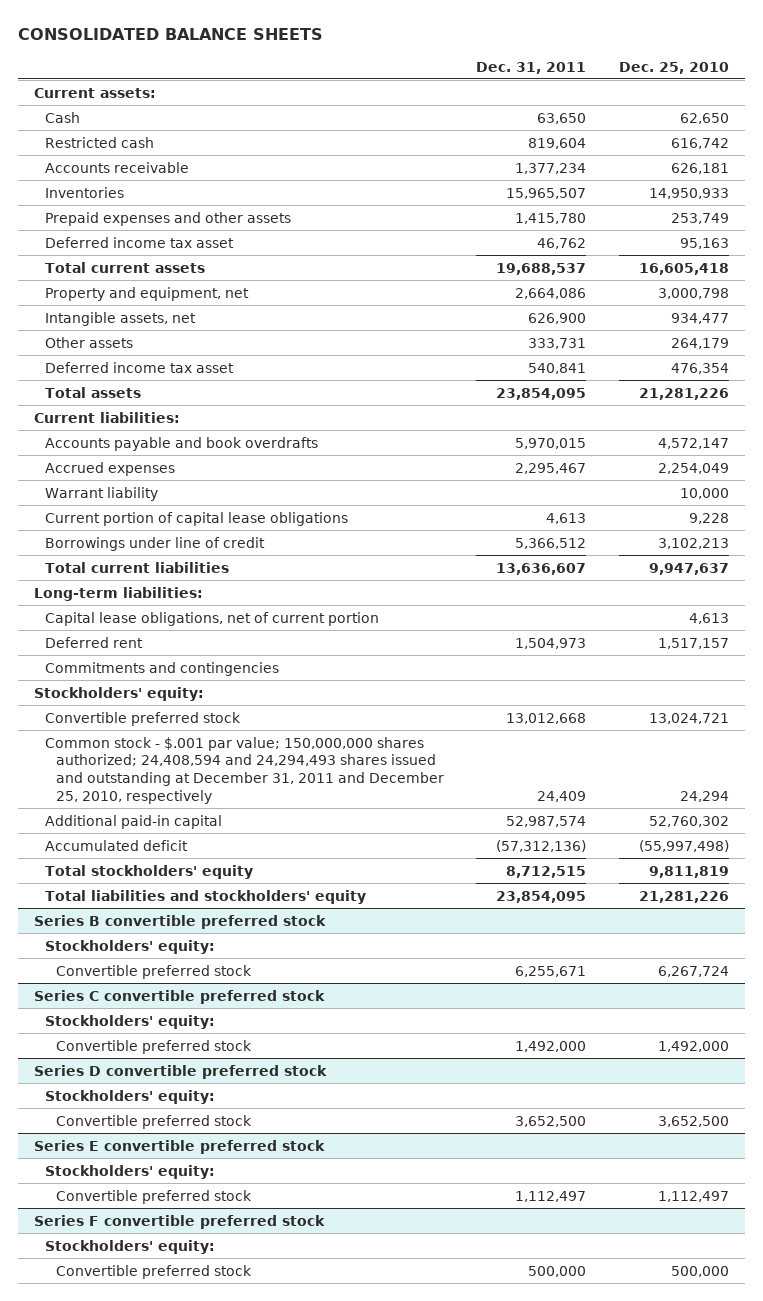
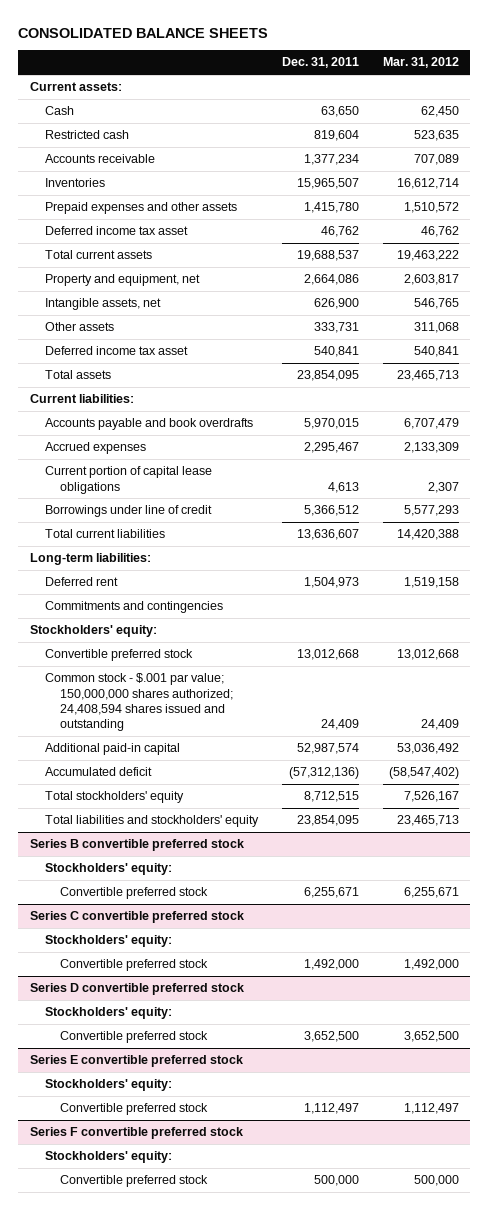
- | Dec. 31, 2011 | Dec. 25, 2010
+ | Dec. 31, 2011 | Mar. 31, 2012
- Warrant liability | | 10,000
- Capital lease obligations, net of current portion | | 4,613
- Common stock - $.001 par value; 150,000,000 shares authorized; 24,408,594 and 24,294,493 shares issued and outstanding at December 31, 2011 and December 25, 2010, respectively | 24,409 | 24,294
+ Common stock - $.001 par value; 150,000,000 shares authorized; 24,408,594 shares issued and outstanding | 24,409 | 24,409

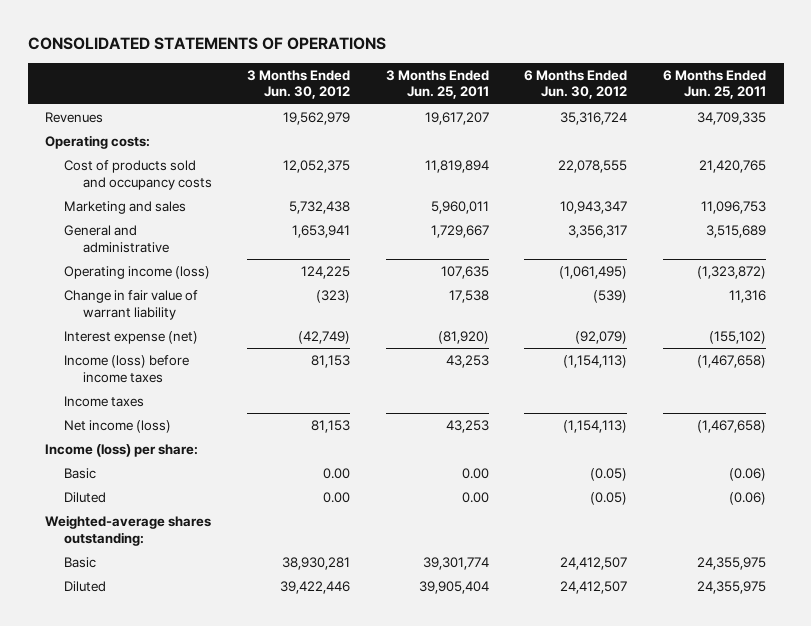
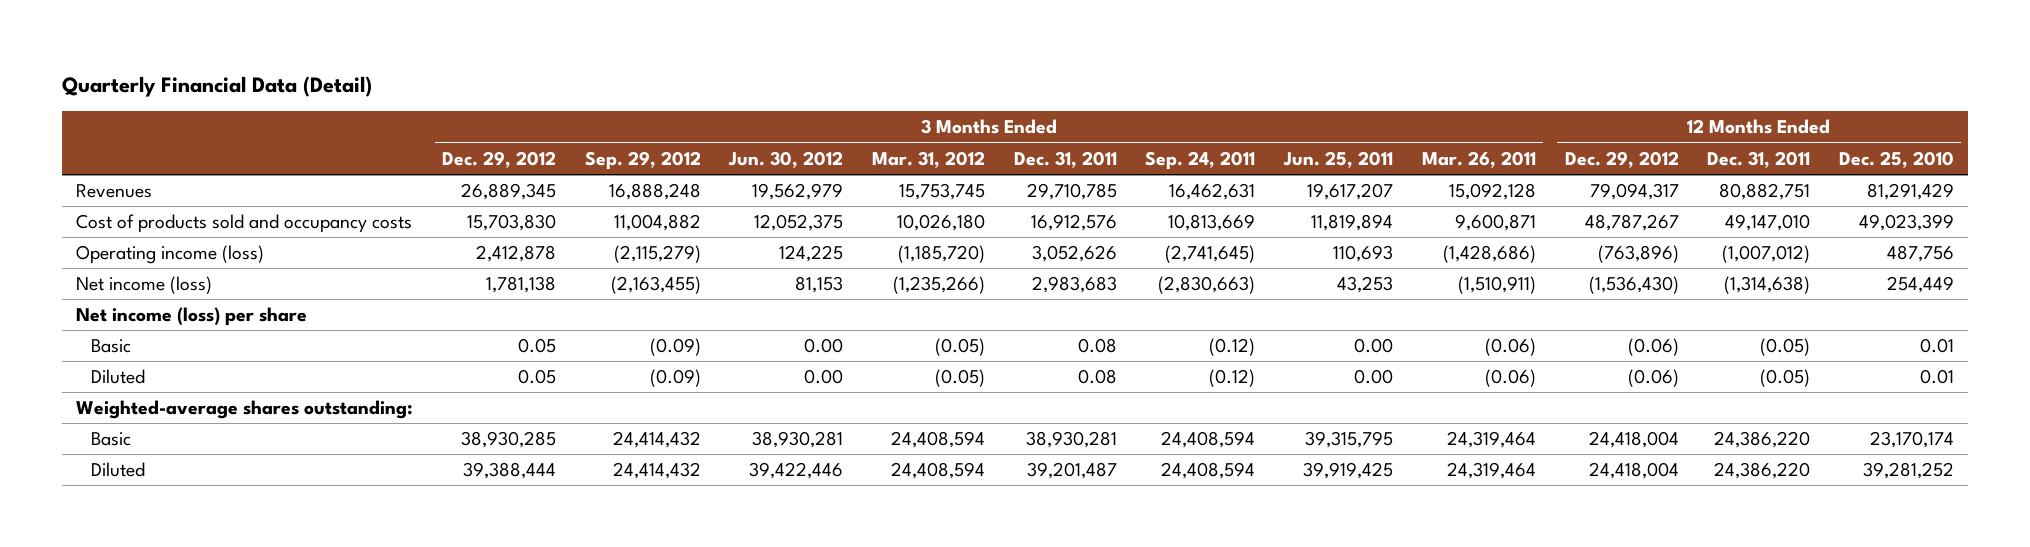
- CONSOLIDATED STATEMENTS OF OPERATIONS
+ Quarterly Financial Data (Detail)
- | 3 Months Ended Jun. 30, 2012 | 3 Months Ended Jun. 25, 2011 | 6 Months Ended Jun. 30, 2012 | 6 Months Ended Jun. 25, 2011
+ | 3 Months Ended Dec. 29, 2012 | 3 Months Ended Sep. 29, 2012 | 3 Months Ended Jun. 30, 2012 | 3 Months Ended Mar. 31, 2012 | 3 Months Ended Dec. 31, 2011 | 3 Months Ended Sep. 24, 2011 | 3 Months Ended Jun. 25, 2011 | 3 Months Ended Mar. 26, 2011 | 12 Months Ended Dec. 29, 2012 | 12 Months Ended Dec. 31, 2011 | 12 Months Ended Dec. 25, 2010
- Operating costs:
- Marketing and sales | 5,732,438 | 5,960,011 | 10,943,347 | 11,096,753
- General and administrative | 1,653,941 | 1,729,667 | 3,356,317 | 3,515,689
- Operating income (loss) | 124,225 | 107,635 | (1,061,495) | (1,323,872)
- Change in fair value of warrant liability | (323) | 17,538 | (539) | 11,316
- Interest expense (net) | (42,749) | (81,920) | (92,079) | (155,102)
- Income (loss) before income taxes | 81,153 | 43,253 | (1,154,113) | (1,467,658)
- Income taxes
+ Operating income (loss) | 2,412,878 | (2,115,279) | 124,225 | (1,185,720) | 3,052,626 | (2,741,645) | 110,693 | (1,428,686) | (763,896) | (1,007,012) | 487,756
- Income (loss) per share:
+ Net income (loss) per share
- Basic | 38,930,281 | 39,301,774 | 24,412,507 | 24,355,975
- Diluted | 39,422,446 | 39,905,404 | 24,412,507 | 24,355,975
+ Basic | 38,930,285 | 24,414,432 | 38,930,281 | 24,408,594 | 38,930,281 | 24,408,594 | 39,315,795 | 24,319,464 | 24,418,004 | 24,386,220 | 23,170,174
+ Diluted | 39,388,444 | 24,414,432 | 39,422,446 | 24,408,594 | 39,201,487 | 24,408,594 | 39,919,425 | 24,319,464 | 24,418,004 | 24,386,220 | 39,281,252

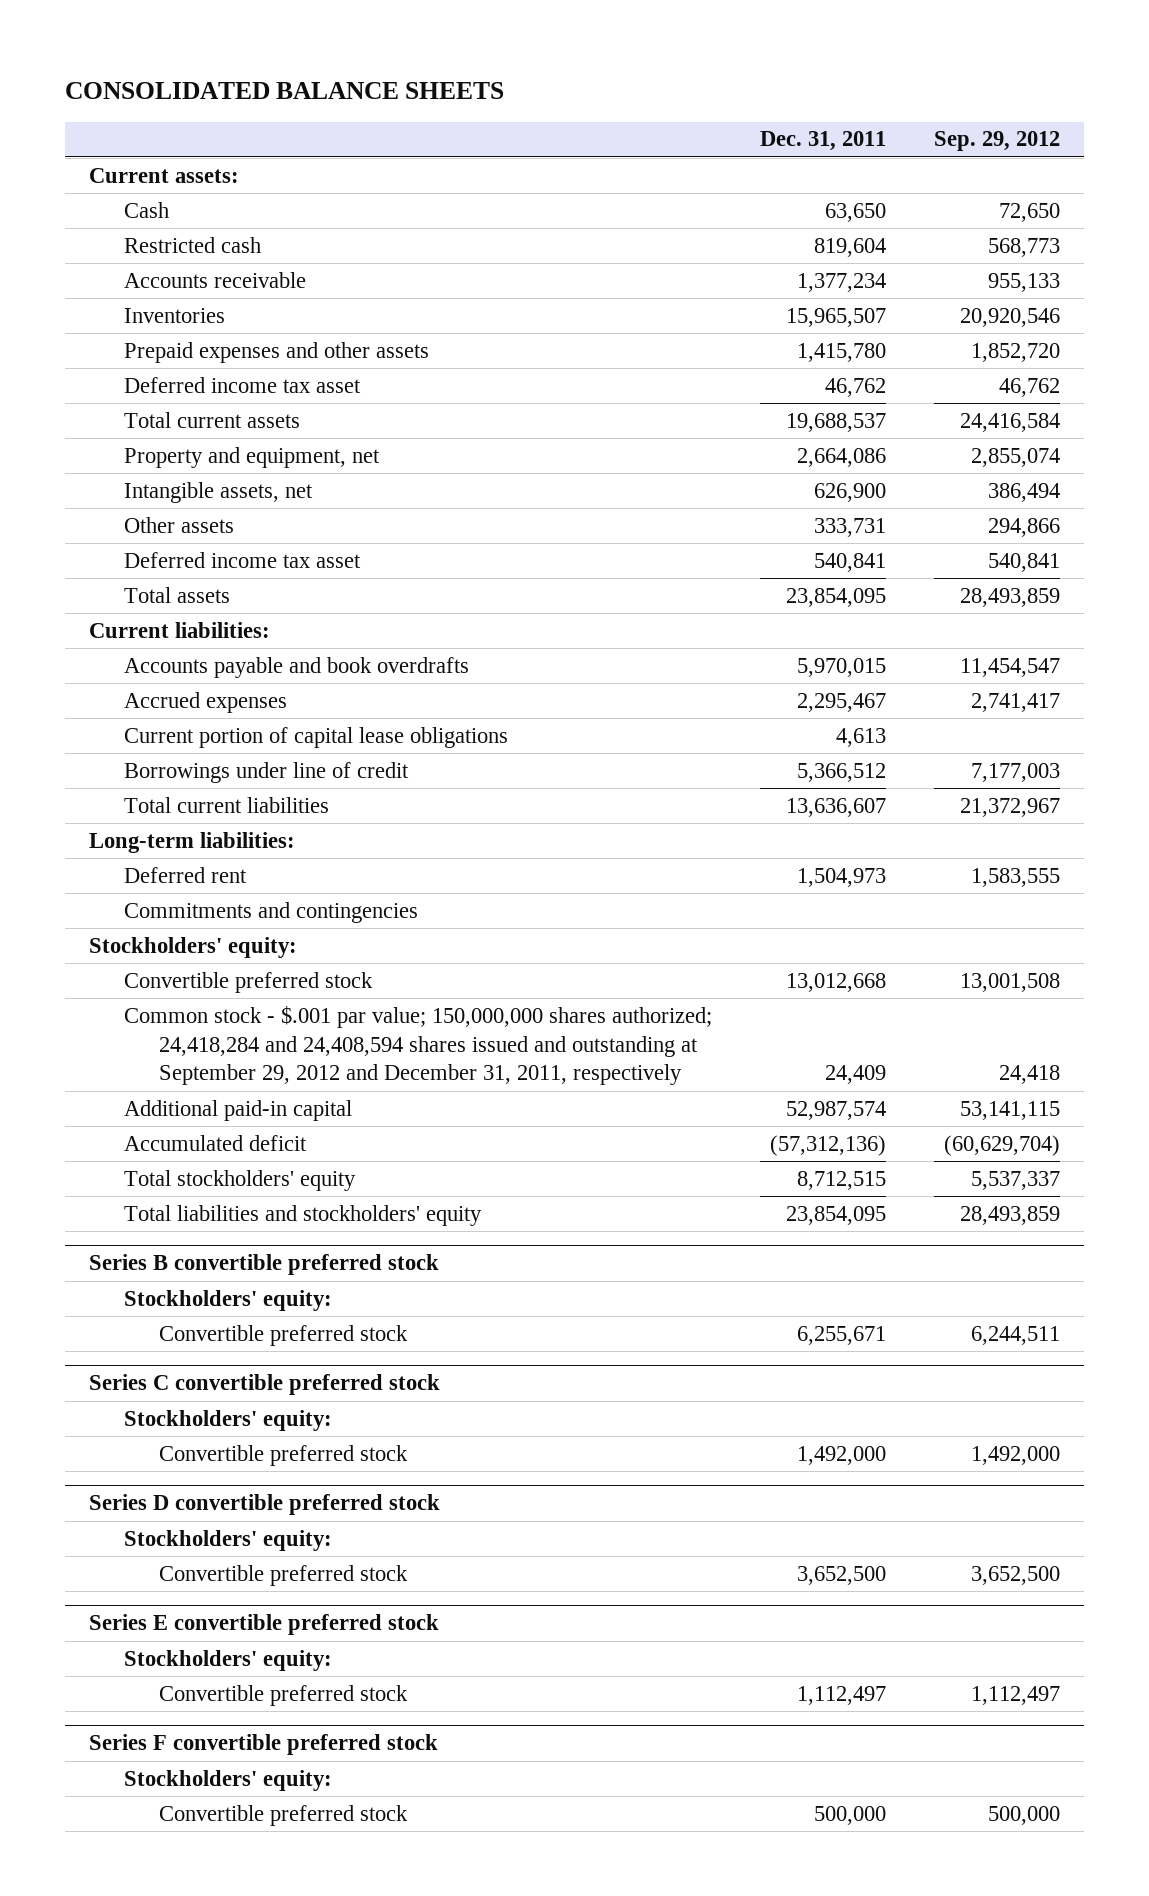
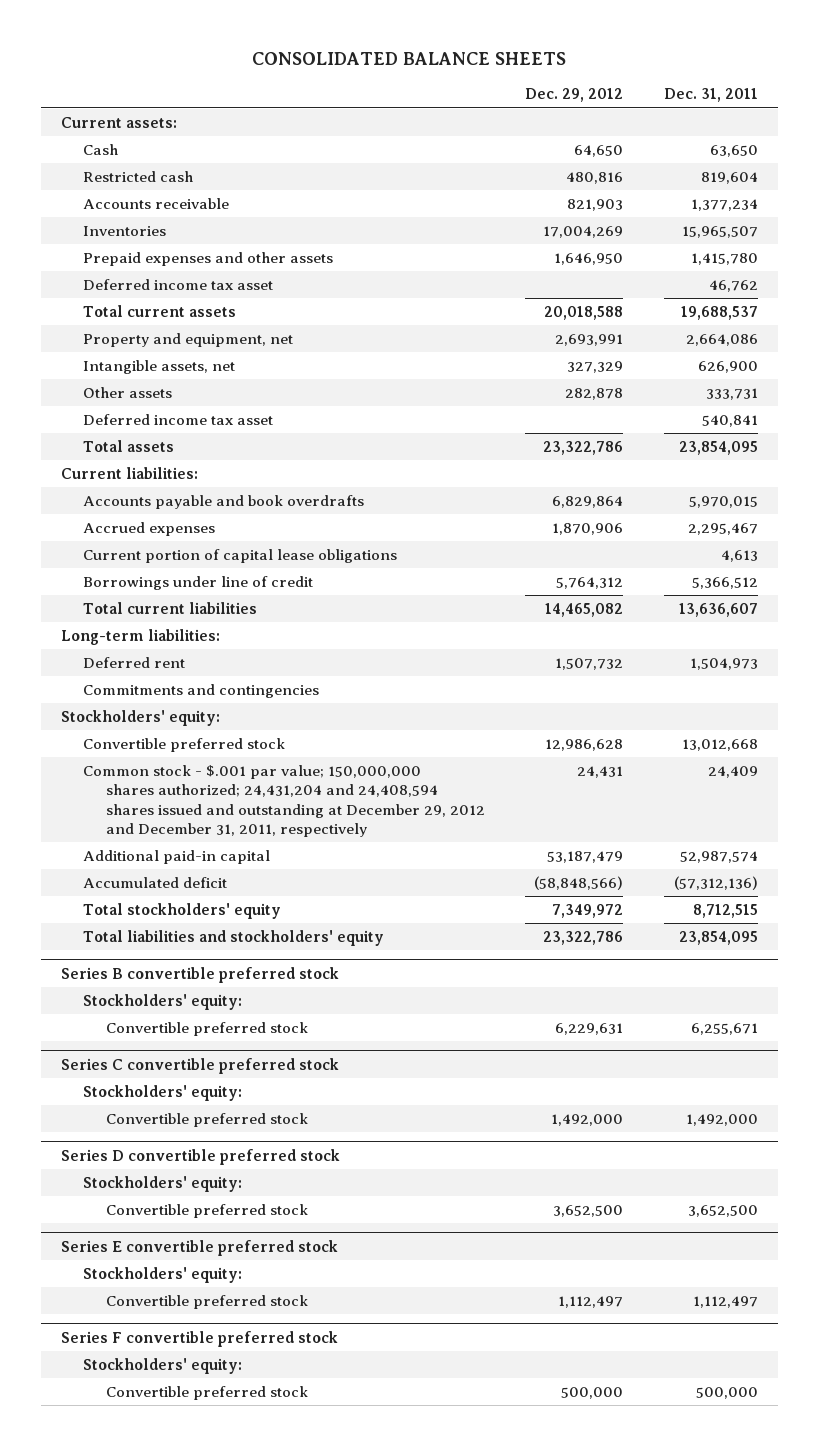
- | Dec. 31, 2011 | Sep. 29, 2012
+ | Dec. 29, 2012 | Dec. 31, 2011
- Common stock - $.001 par value; 150,000,000 shares authorized; 24,418,284 and 24,408,594 shares issued and outstanding at September 29, 2012 and December 31, 2011, respectively | 24,409 | 24,418
+ Common stock - $.001 par value; 150,000,000 shares authorized; 24,431,204 and 24,408,594 shares issued and outstanding at December 29, 2012 and December 31, 2011, respectively | 24,431 | 24,409

